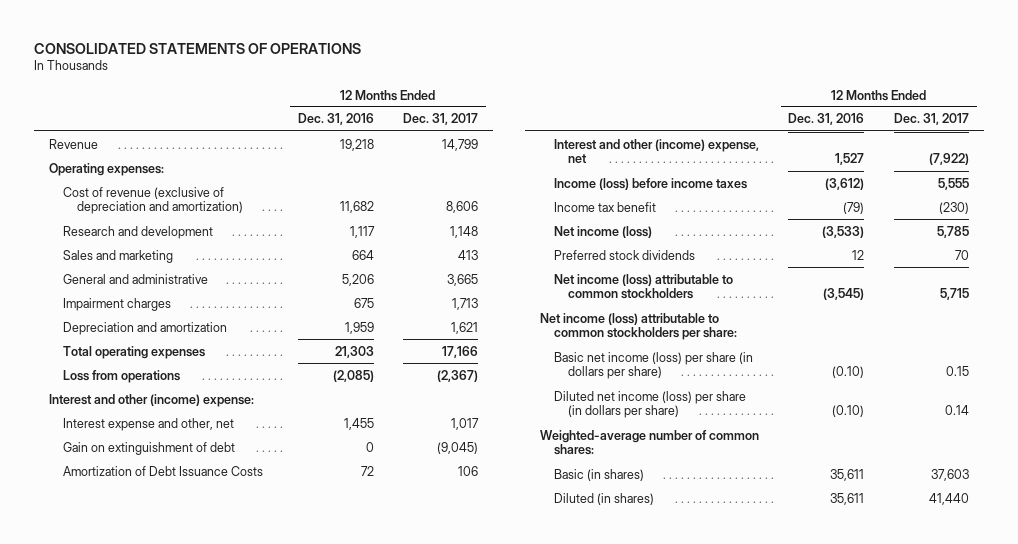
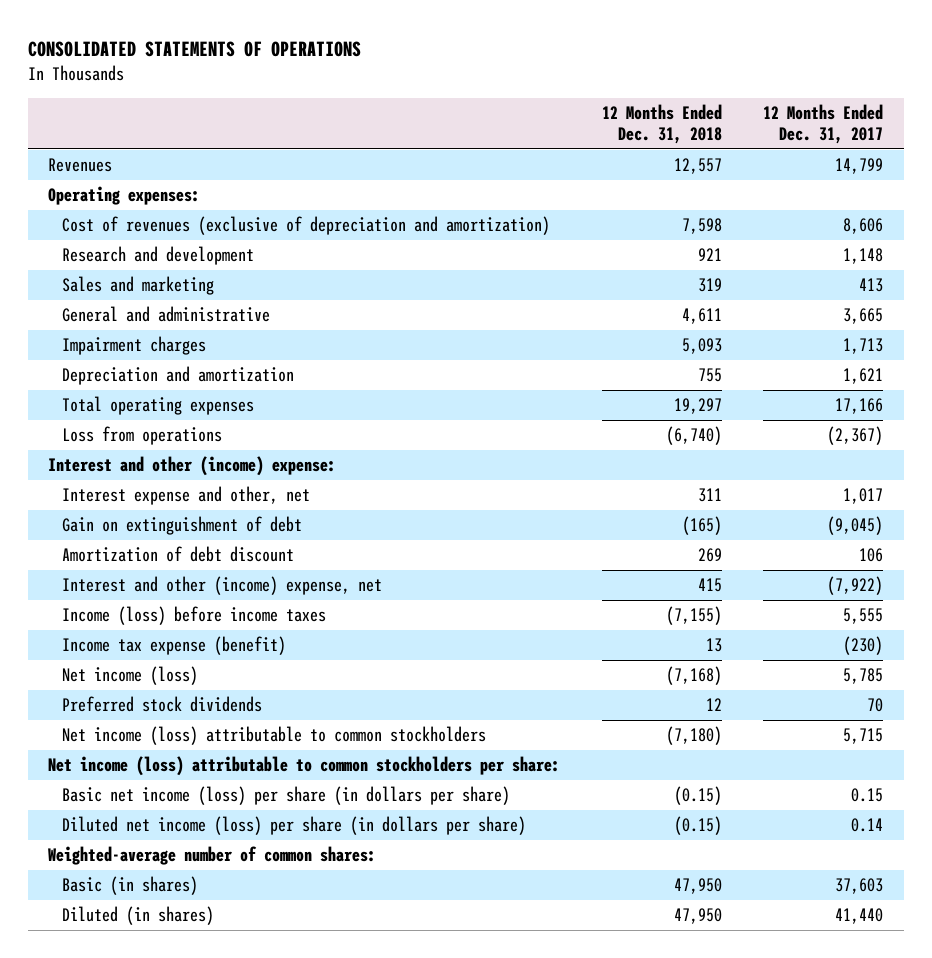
- | 12 Months Ended Dec. 31, 2016 | 12 Months Ended Dec. 31, 2017
+ | 12 Months Ended Dec. 31, 2018 | 12 Months Ended Dec. 31, 2017
- Revenue | 19,218 | 14,799
+ Revenues | 12,557 | 14,799
- Cost of revenue (exclusive of depreciation and amortization) | 11,682 | 8,606
+ Cost of revenues (exclusive of depreciation and amortization) | 7,598 | 8,606
- Amortization of Debt Issuance Costs | 72 | 106
+ Amortization of debt discount | 269 | 106
- Income tax benefit | (79) | (230)
+ Income tax expense (benefit) | 13 | (230)

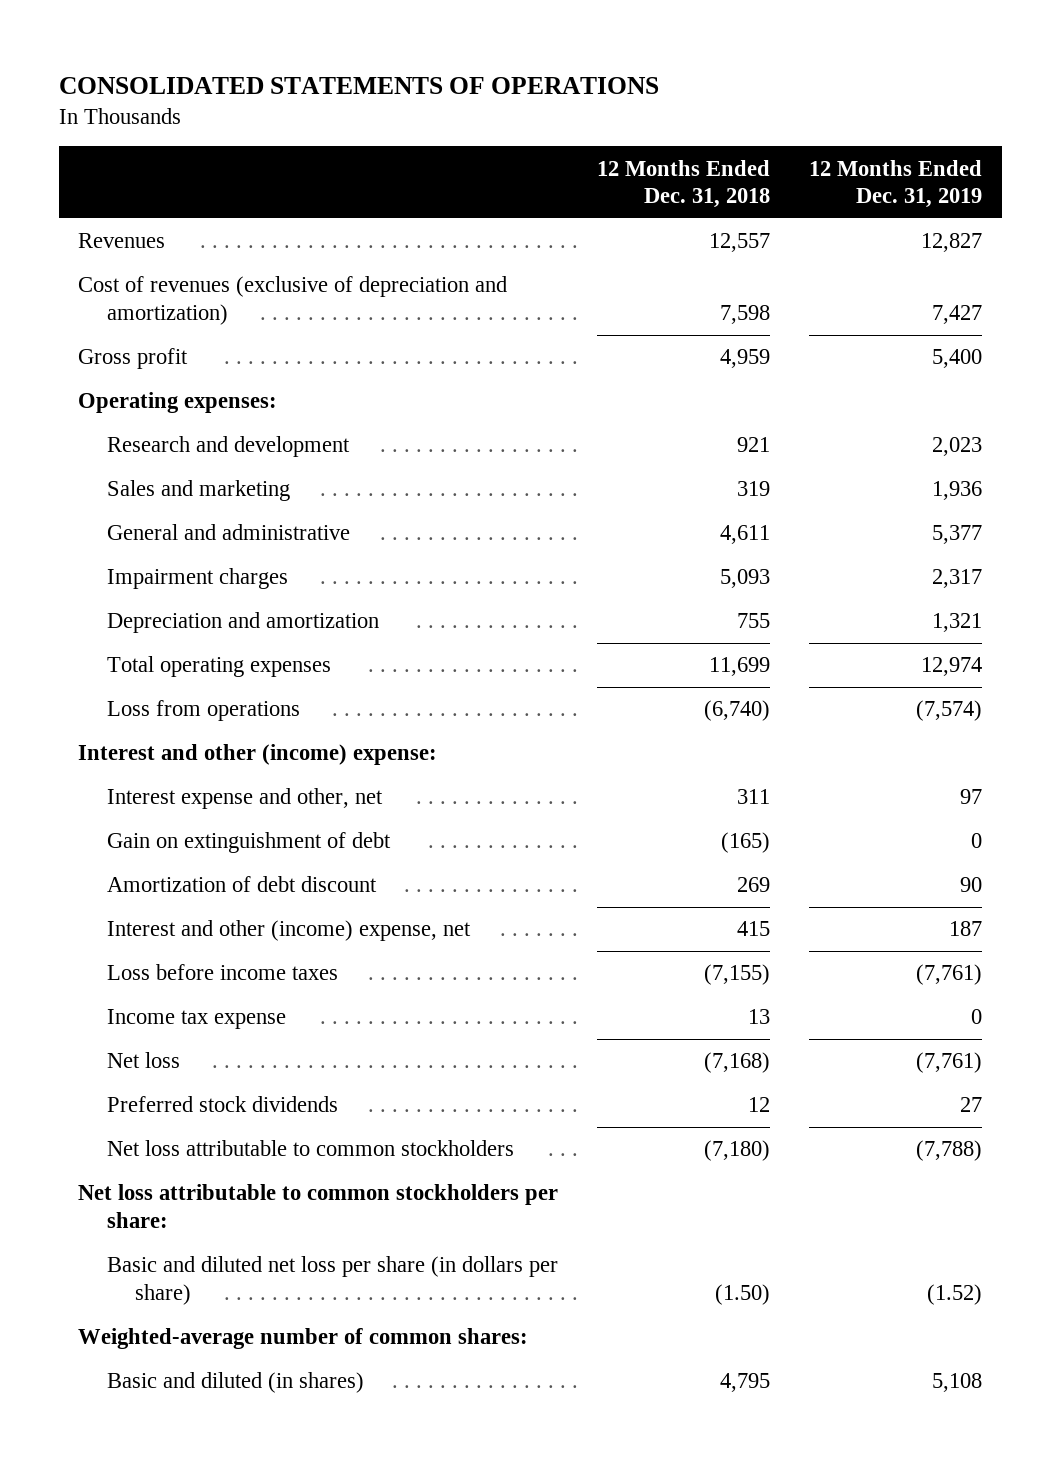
- | 12 Months Ended Dec. 31, 2018 | 12 Months Ended Dec. 31, 2017
+ | 12 Months Ended Dec. 31, 2018 | 12 Months Ended Dec. 31, 2019
+ Gross profit | 4,959 | 5,400
moved down: Operating expenses:
- Total operating expenses | 19,297 | 17,166
+ Total operating expenses | 11,699 | 12,974
- Income (loss) before income taxes | (7,155) | 5,555
- Income tax expense (benefit) | 13 | (230)
- Net income (loss) | (7,168) | 5,785
+ Loss before income taxes | (7,155) | (7,761)
+ Income tax expense | 13 | 0
+ Net loss | (7,168) | (7,761)
- Net income (loss) attributable to common stockholders | (7,180) | 5,715
- Net income (loss) attributable to common stockholders per share:
- Basic net income (loss) per share (in dollars per share) | (0.15) | 0.15
- Diluted net income (loss) per share (in dollars per share) | (0.15) | 0.14
+ Net loss attributable to common stockholders | (7,180) | (7,788)
+ Net loss attributable to common stockholders per share:
+ Basic and diluted net loss per share (in dollars per share) | (1.50) | (1.52)
- Basic (in shares) | 47,950 | 37,603
- Diluted (in shares) | 47,950 | 41,440
+ Basic and diluted (in shares) | 4,795 | 5,108

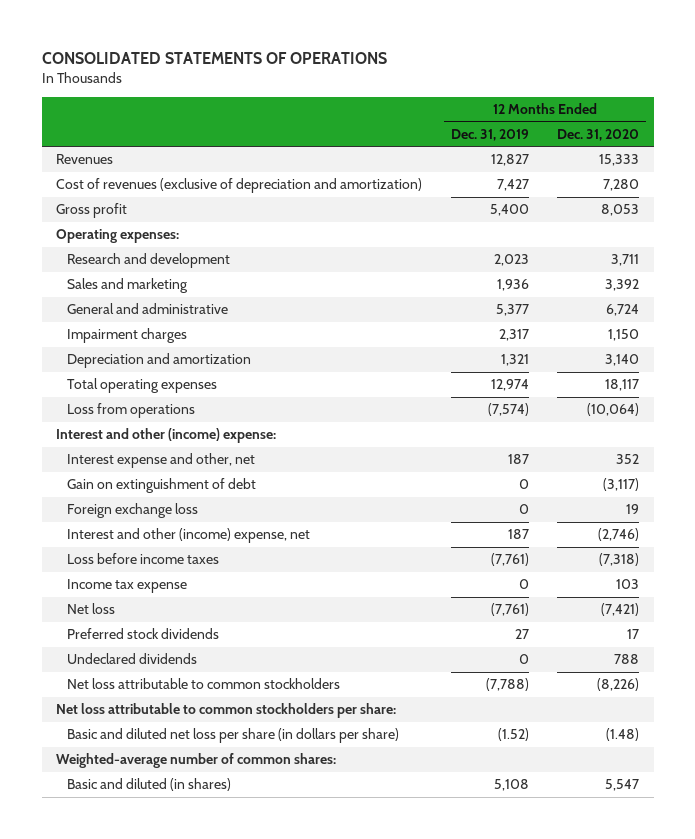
- | 12 Months Ended Dec. 31, 2018 | 12 Months Ended Dec. 31, 2019
+ | 12 Months Ended Dec. 31, 2019 | 12 Months Ended Dec. 31, 2020
- Interest expense and other, net | 311 | 97
+ Interest expense and other, net | 187 | 352
- Amortization of debt discount | 269 | 90
+ Foreign exchange loss | 0 | 19
+ Undeclared dividends | 0 | 788

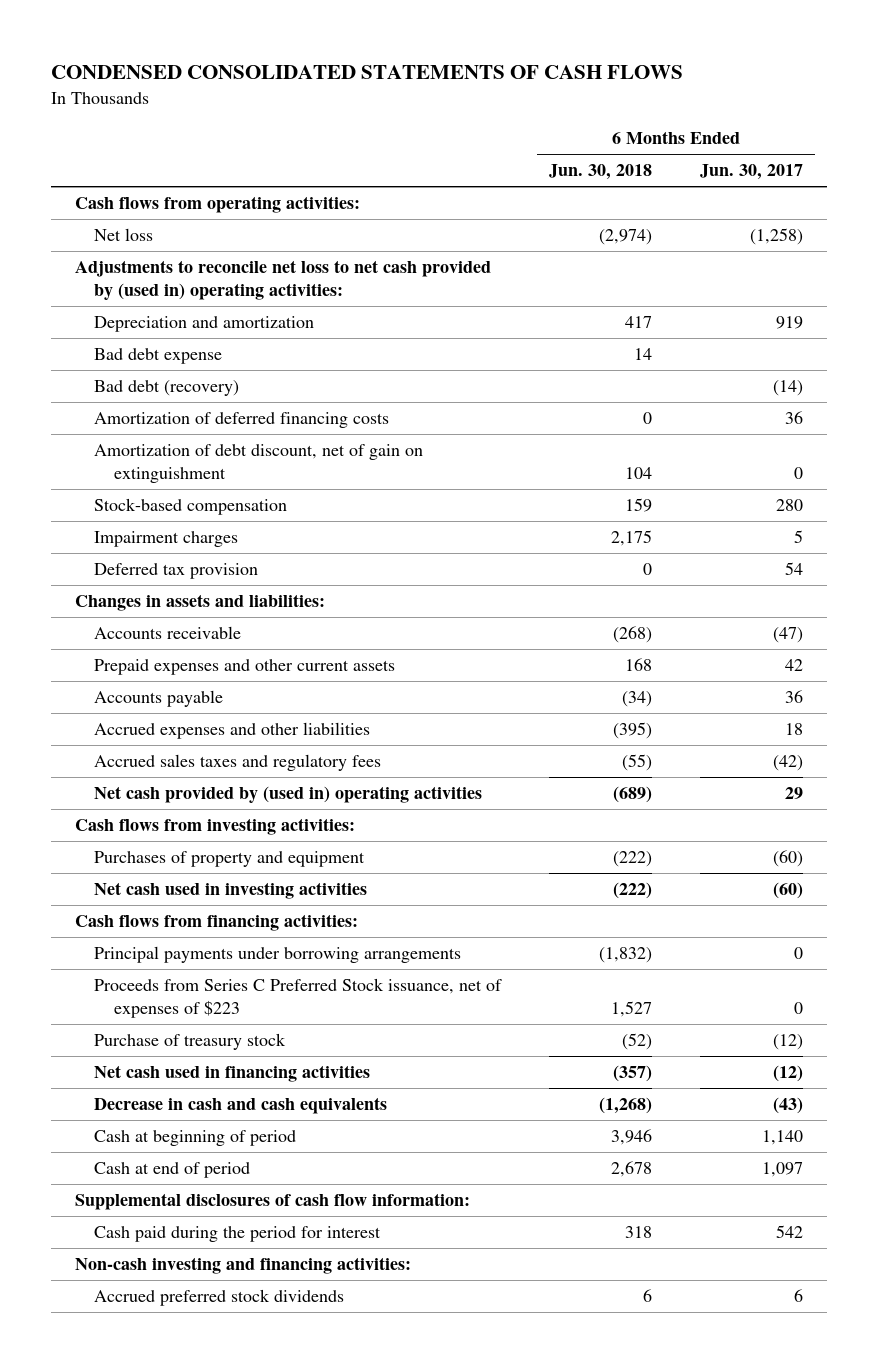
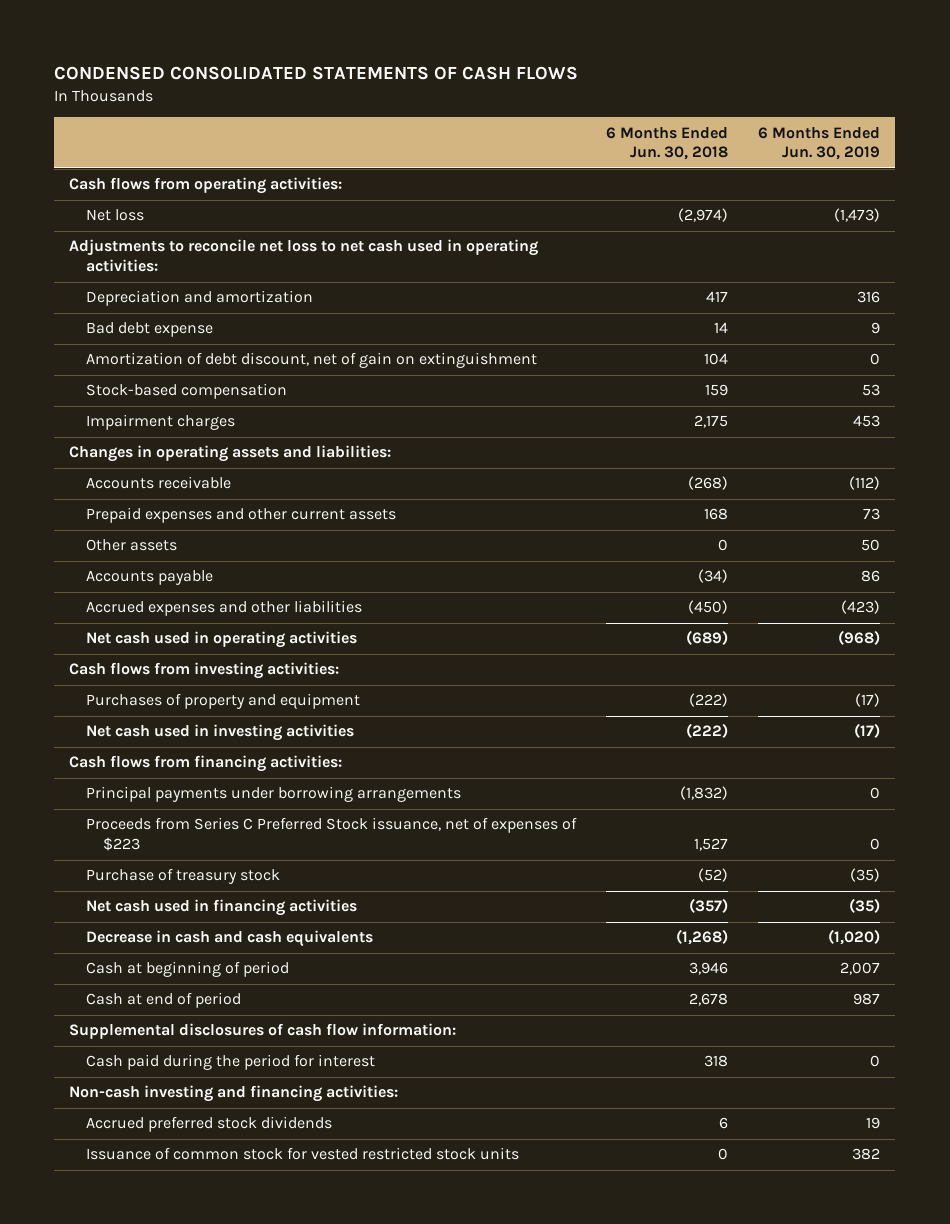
- | 6 Months Ended Jun. 30, 2018 | 6 Months Ended Jun. 30, 2017
+ | 6 Months Ended Jun. 30, 2018 | 6 Months Ended Jun. 30, 2019
- Adjustments to reconcile net loss to net cash provided by (used in) operating activities:
+ Adjustments to reconcile net loss to net cash used in operating activities:
- Bad debt (recovery) | | (14)
- Amortization of deferred financing costs | 0 | 36
- Deferred tax provision | 0 | 54
- Changes in assets and liabilities:
+ Changes in operating assets and liabilities:
+ Other assets | 0 | 50
- Accrued expenses and other liabilities | (395) | 18
- Accrued sales taxes and regulatory fees | (55) | (42)
- Net cash provided by (used in) operating activities | (689) | 29
+ Accrued expenses and other liabilities | (450) | (423)
+ Net cash used in operating activities | (689) | (968)
+ Issuance of common stock for vested restricted stock units | 0 | 382

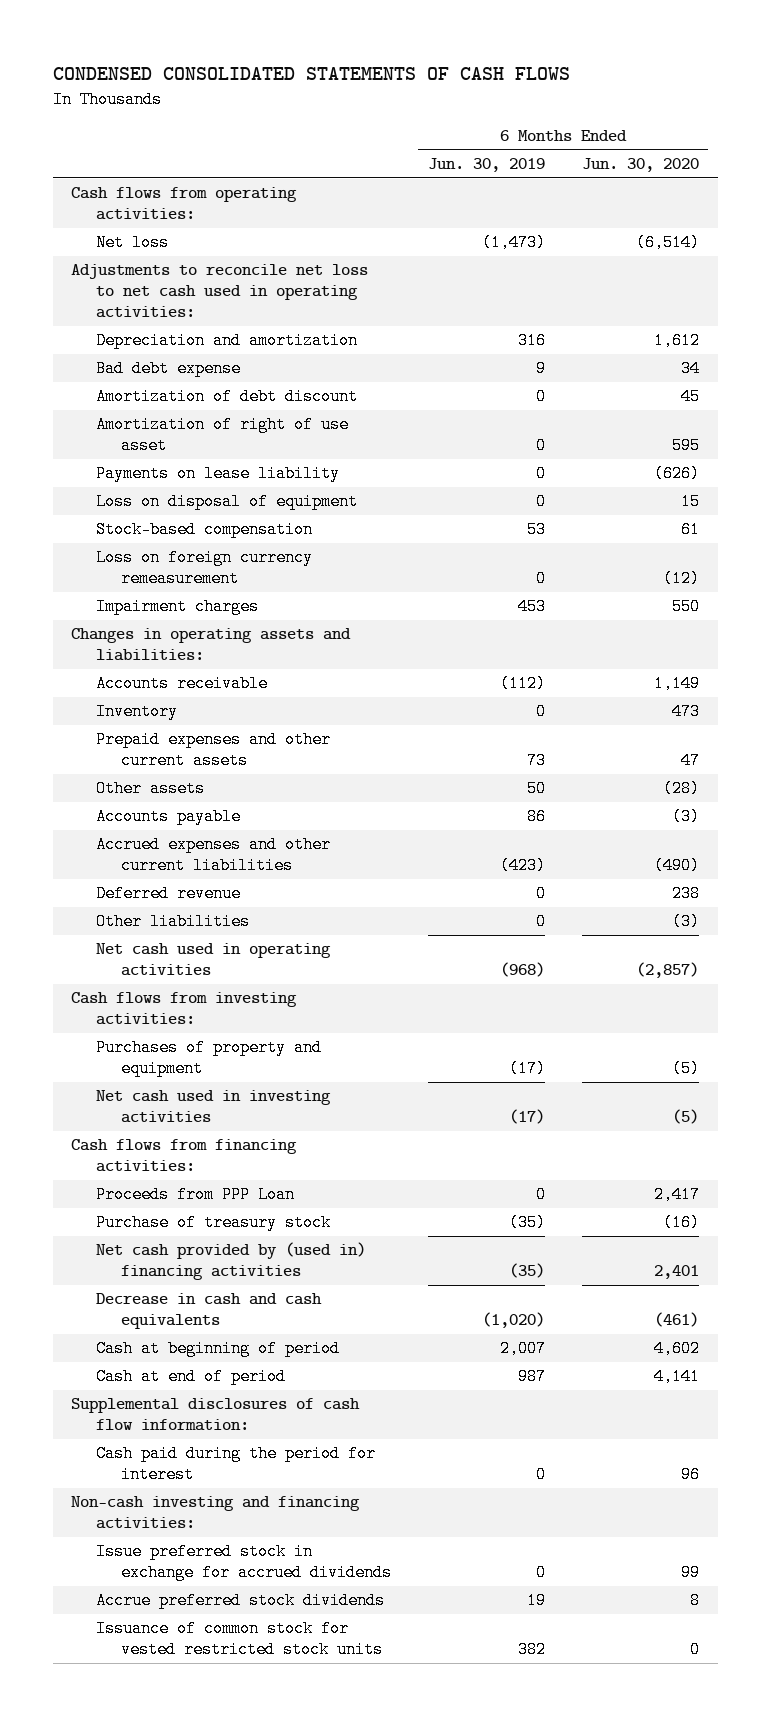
- | 6 Months Ended Jun. 30, 2018 | 6 Months Ended Jun. 30, 2019
+ | 6 Months Ended Jun. 30, 2019 | 6 Months Ended Jun. 30, 2020
- Amortization of debt discount, net of gain on extinguishment | 104 | 0
+ Amortization of debt discount | 0 | 45
+ Amortization of right of use asset | 0 | 595
+ Payments on lease liability | 0 | (626)
+ Loss on disposal of equipment | 0 | 15
+ Loss on foreign currency remeasurement | 0 | (12)
+ Inventory | 0 | 473
- Accrued expenses and other liabilities | (450) | (423)
+ Accrued expenses and other current liabilities | (423) | (490)
+ Deferred revenue | 0 | 238
+ Other liabilities | 0 | (3)
- Principal payments under borrowing arrangements | (1,832) | 0
- Proceeds from Series C Preferred Stock issuance, net of expenses of $223 | 1,527 | 0
+ Proceeds from PPP Loan | 0 | 2,417
- Net cash used in financing activities | (357) | (35)
+ Net cash provided by (used in) financing activities | (35) | 2,401
- Accrued preferred stock dividends | 6 | 19
+ Issue preferred stock in exchange for accrued dividends | 0 | 99
+ Accrue preferred stock dividends | 19 | 8

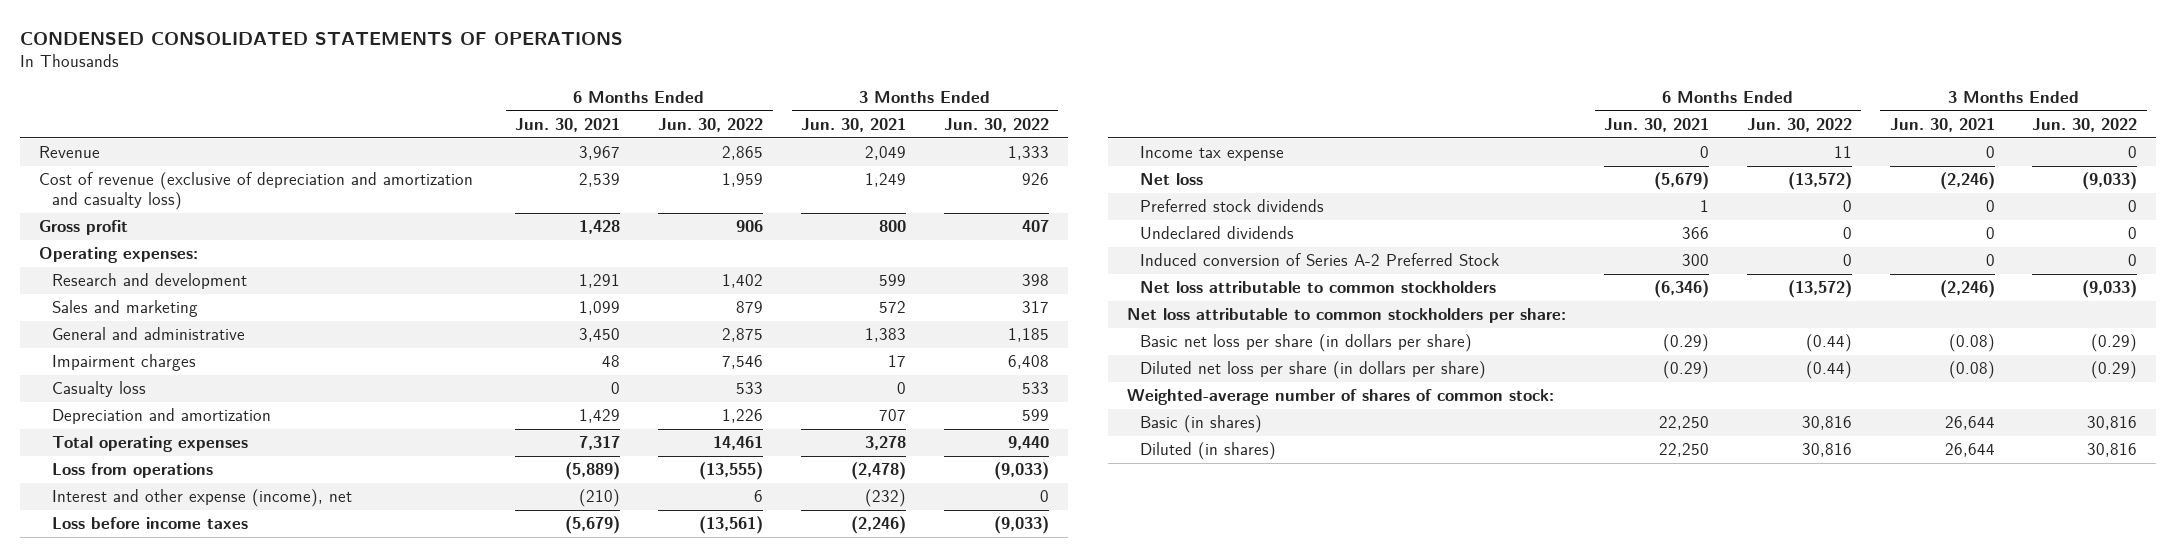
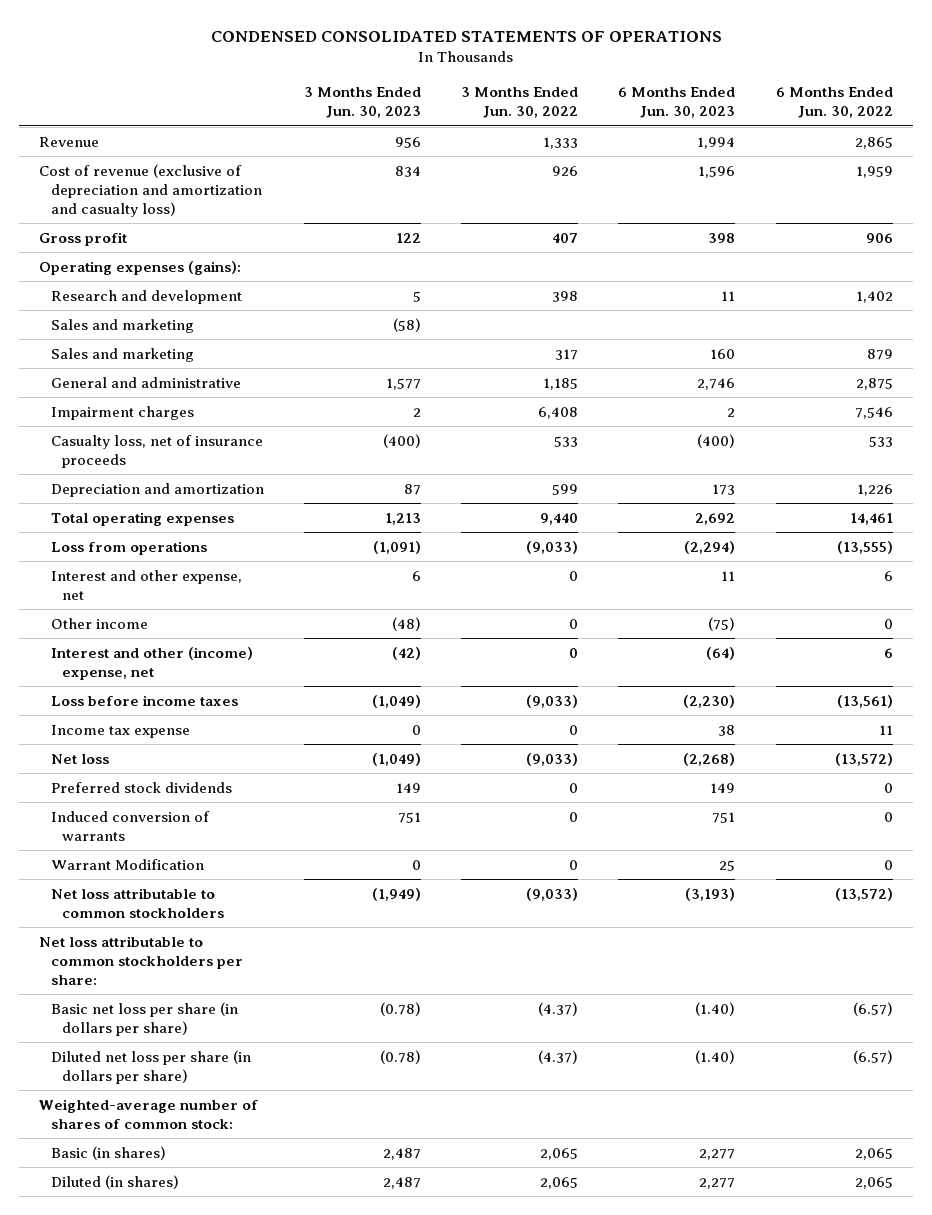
- | 6 Months Ended Jun. 30, 2021 | 6 Months Ended Jun. 30, 2022 | 3 Months Ended Jun. 30, 2021 | 3 Months Ended Jun. 30, 2022
+ | 3 Months Ended Jun. 30, 2023 | 3 Months Ended Jun. 30, 2022 | 6 Months Ended Jun. 30, 2023 | 6 Months Ended Jun. 30, 2022
- Operating expenses:
+ Operating expenses (gains):
+ Sales and marketing | (58) | | |
- Casualty loss | 0 | 533 | 0 | 533
+ Casualty loss, net of insurance proceeds | (400) | 533 | (400) | 533
- Interest and other expense (income), net | (210) | 6 | (232) | 0
+ Interest and other expense, net | 6 | 0 | 11 | 6
+ Other income | (48) | 0 | (75) | 0
+ Interest and other (income) expense, net | (42) | 0 | (64) | 6
- Undeclared dividends | 366 | 0 | 0 | 0
- Induced conversion of Series A-2 Preferred Stock | 300 | 0 | 0 | 0
+ Induced conversion of warrants | 751 | 0 | 751 | 0
+ Warrant Modification | 0 | 0 | 25 | 0
- Basic net loss per share (in dollars per share) | (0.29) | (0.44) | (0.08) | (0.29)
- Diluted net loss per share (in dollars per share) | (0.29) | (0.44) | (0.08) | (0.29)
+ Basic net loss per share (in dollars per share) | (0.78) | (4.37) | (1.40) | (6.57)
+ Diluted net loss per share (in dollars per share) | (0.78) | (4.37) | (1.40) | (6.57)
- Basic (in shares) | 22,250 | 30,816 | 26,644 | 30,816
- Diluted (in shares) | 22,250 | 30,816 | 26,644 | 30,816
+ Basic (in shares) | 2,487 | 2,065 | 2,277 | 2,065
+ Diluted (in shares) | 2,487 | 2,065 | 2,277 | 2,065

